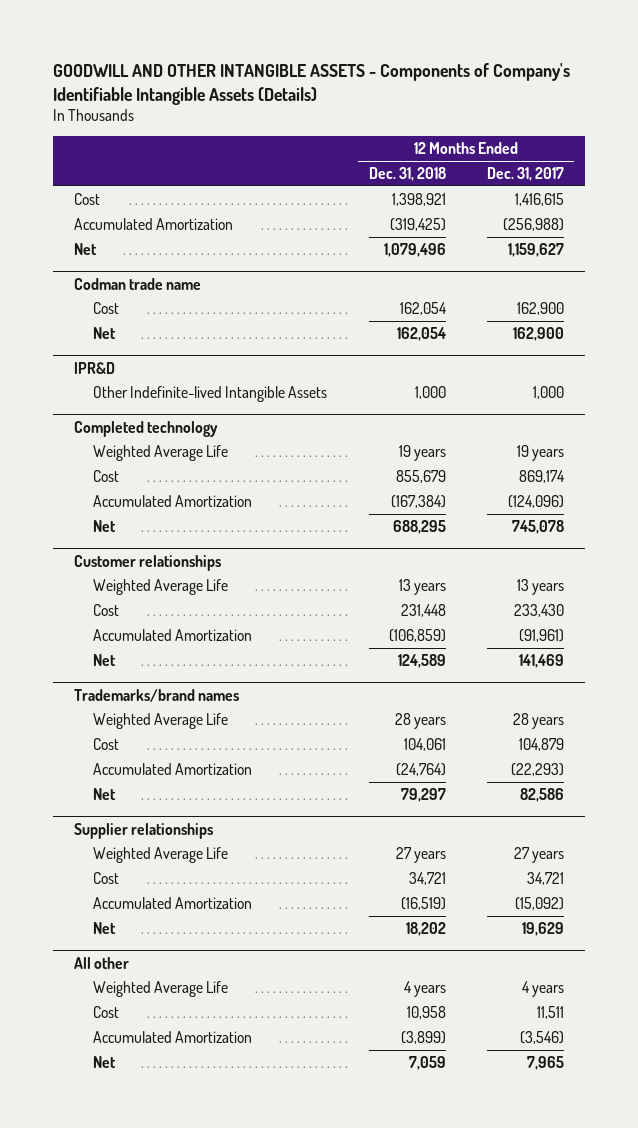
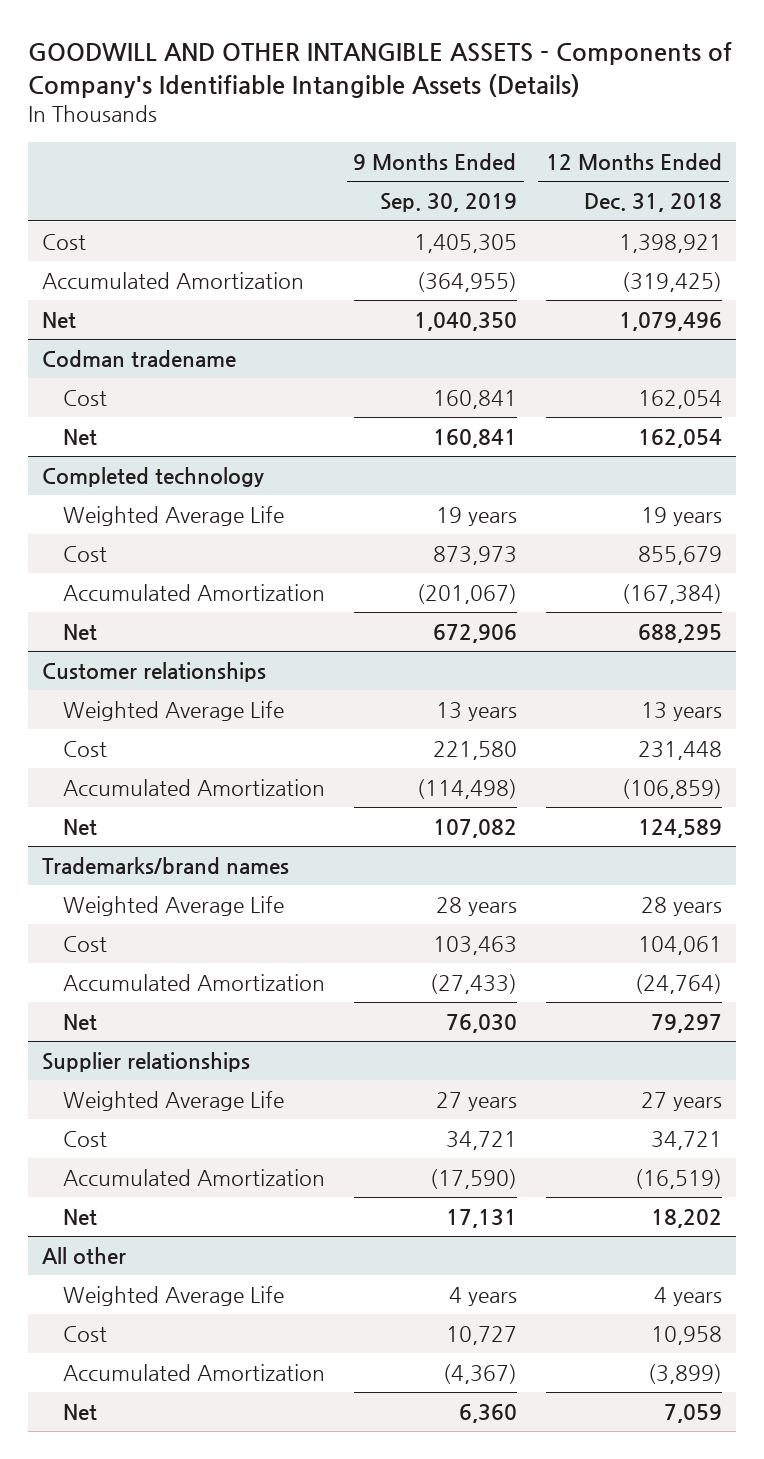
- | 12 Months Ended Dec. 31, 2018 | 12 Months Ended Dec. 31, 2017
+ | 9 Months Ended Sep. 30, 2019 | 12 Months Ended Dec. 31, 2018
- Codman trade name
+ Codman tradename
- IPR&D
- Other Indefinite-lived Intangible Assets | 1,000 | 1,000

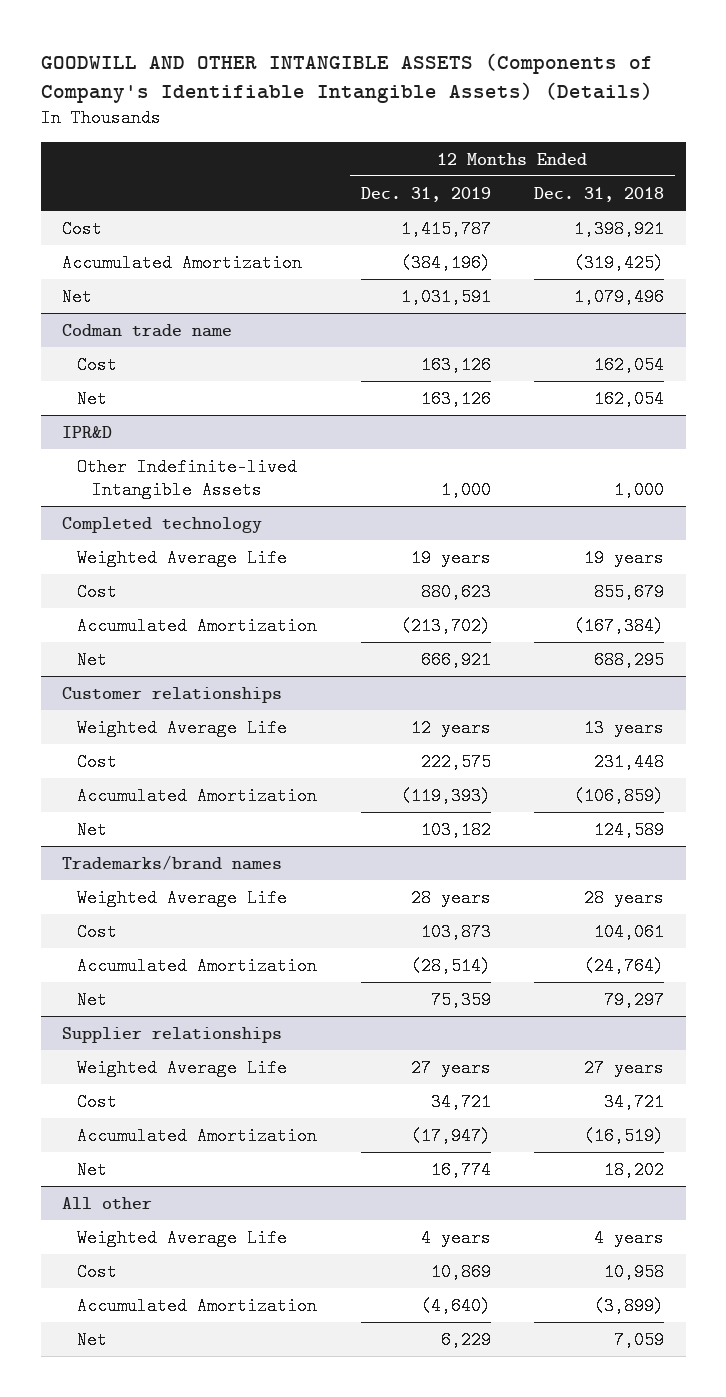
- GOODWILL AND OTHER INTANGIBLE ASSETS - Components of Company's Identifiable Intangible Assets (Details)
+ GOODWILL AND OTHER INTANGIBLE ASSETS (Components of Company's Identifiable Intangible Assets) (Details)
- | 9 Months Ended Sep. 30, 2019 | 12 Months Ended Dec. 31, 2018
+ | 12 Months Ended Dec. 31, 2019 | 12 Months Ended Dec. 31, 2018
- Codman tradename
+ Codman trade name
+ IPR&D
+ Other Indefinite-lived Intangible Assets | 1,000 | 1,000

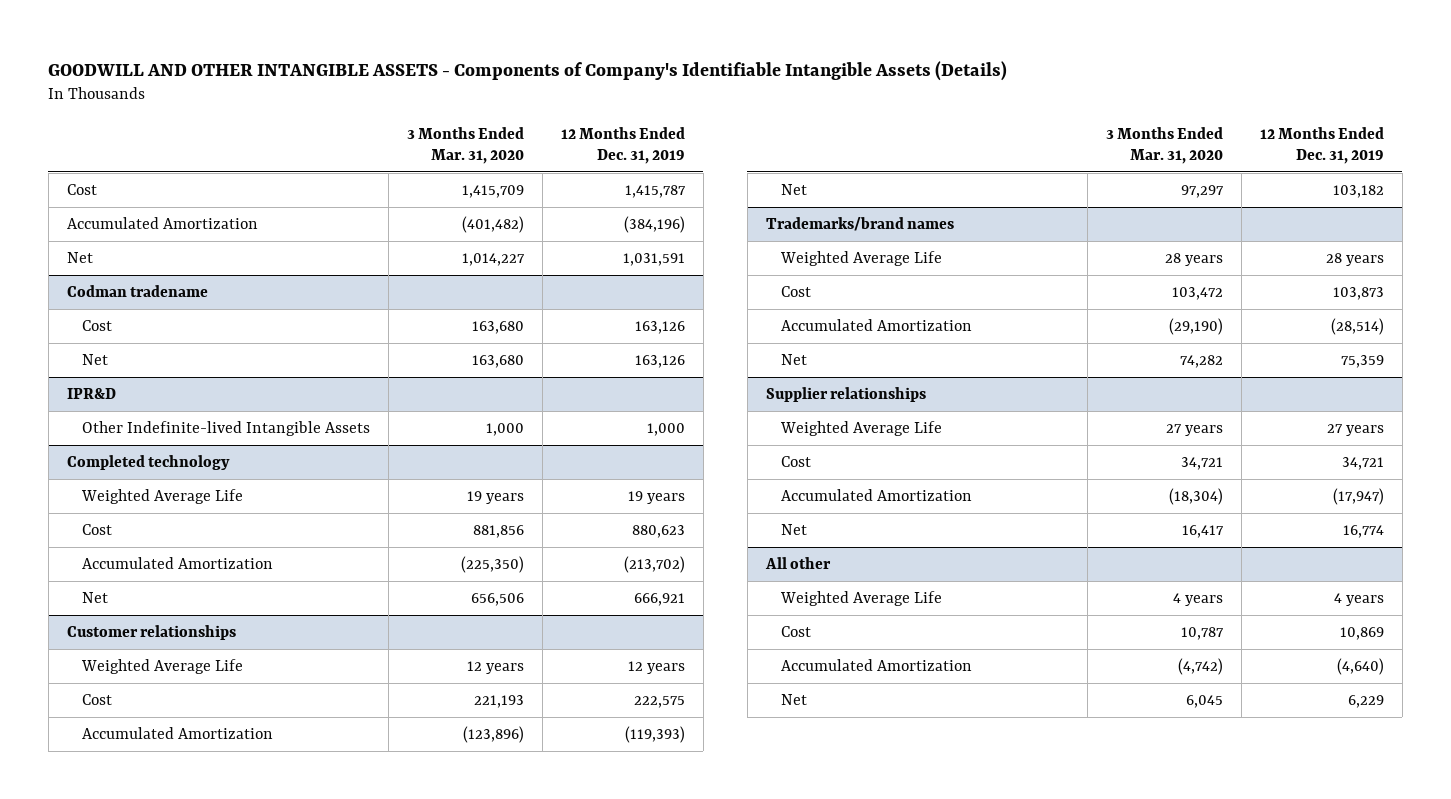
- GOODWILL AND OTHER INTANGIBLE ASSETS (Components of Company's Identifiable Intangible Assets) (Details)
+ GOODWILL AND OTHER INTANGIBLE ASSETS - Components of Company's Identifiable Intangible Assets (Details)
- | 12 Months Ended Dec. 31, 2019 | 12 Months Ended Dec. 31, 2018
+ | 3 Months Ended Mar. 31, 2020 | 12 Months Ended Dec. 31, 2019
- Codman trade name
+ Codman tradename

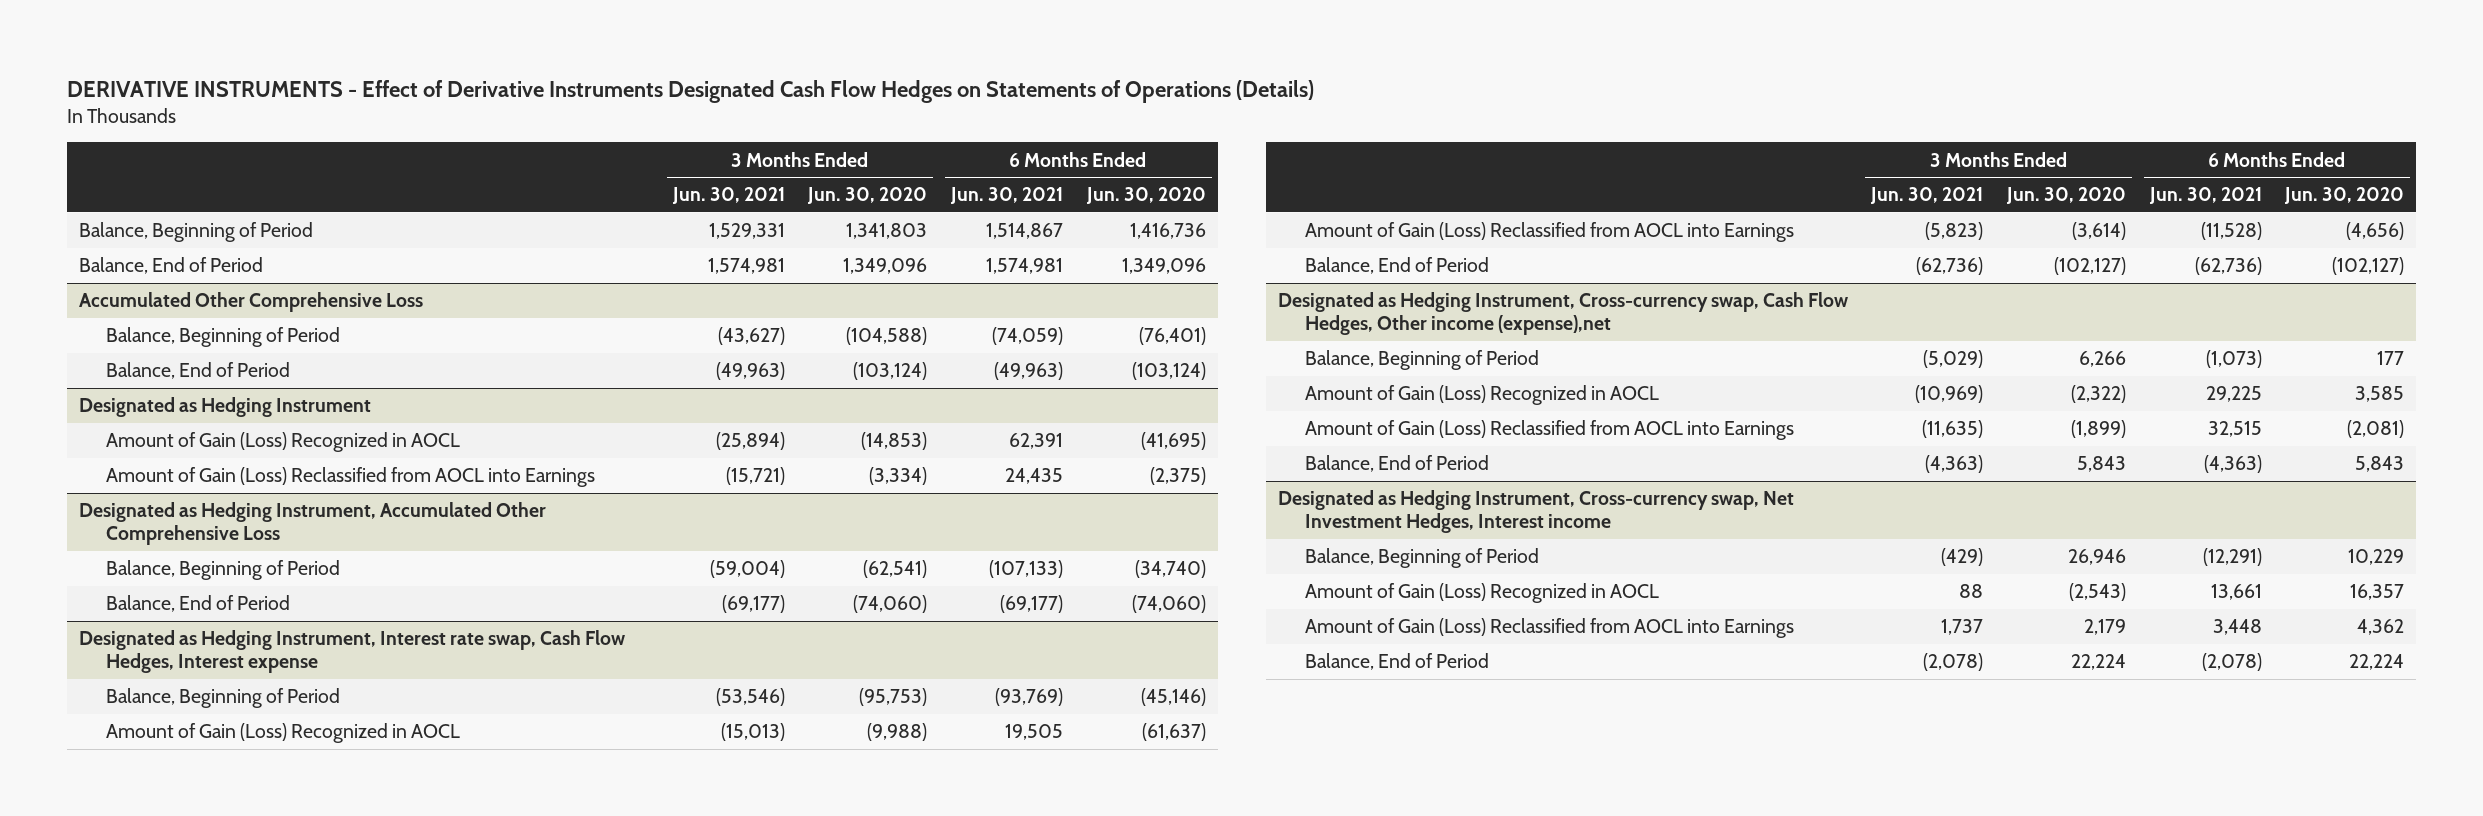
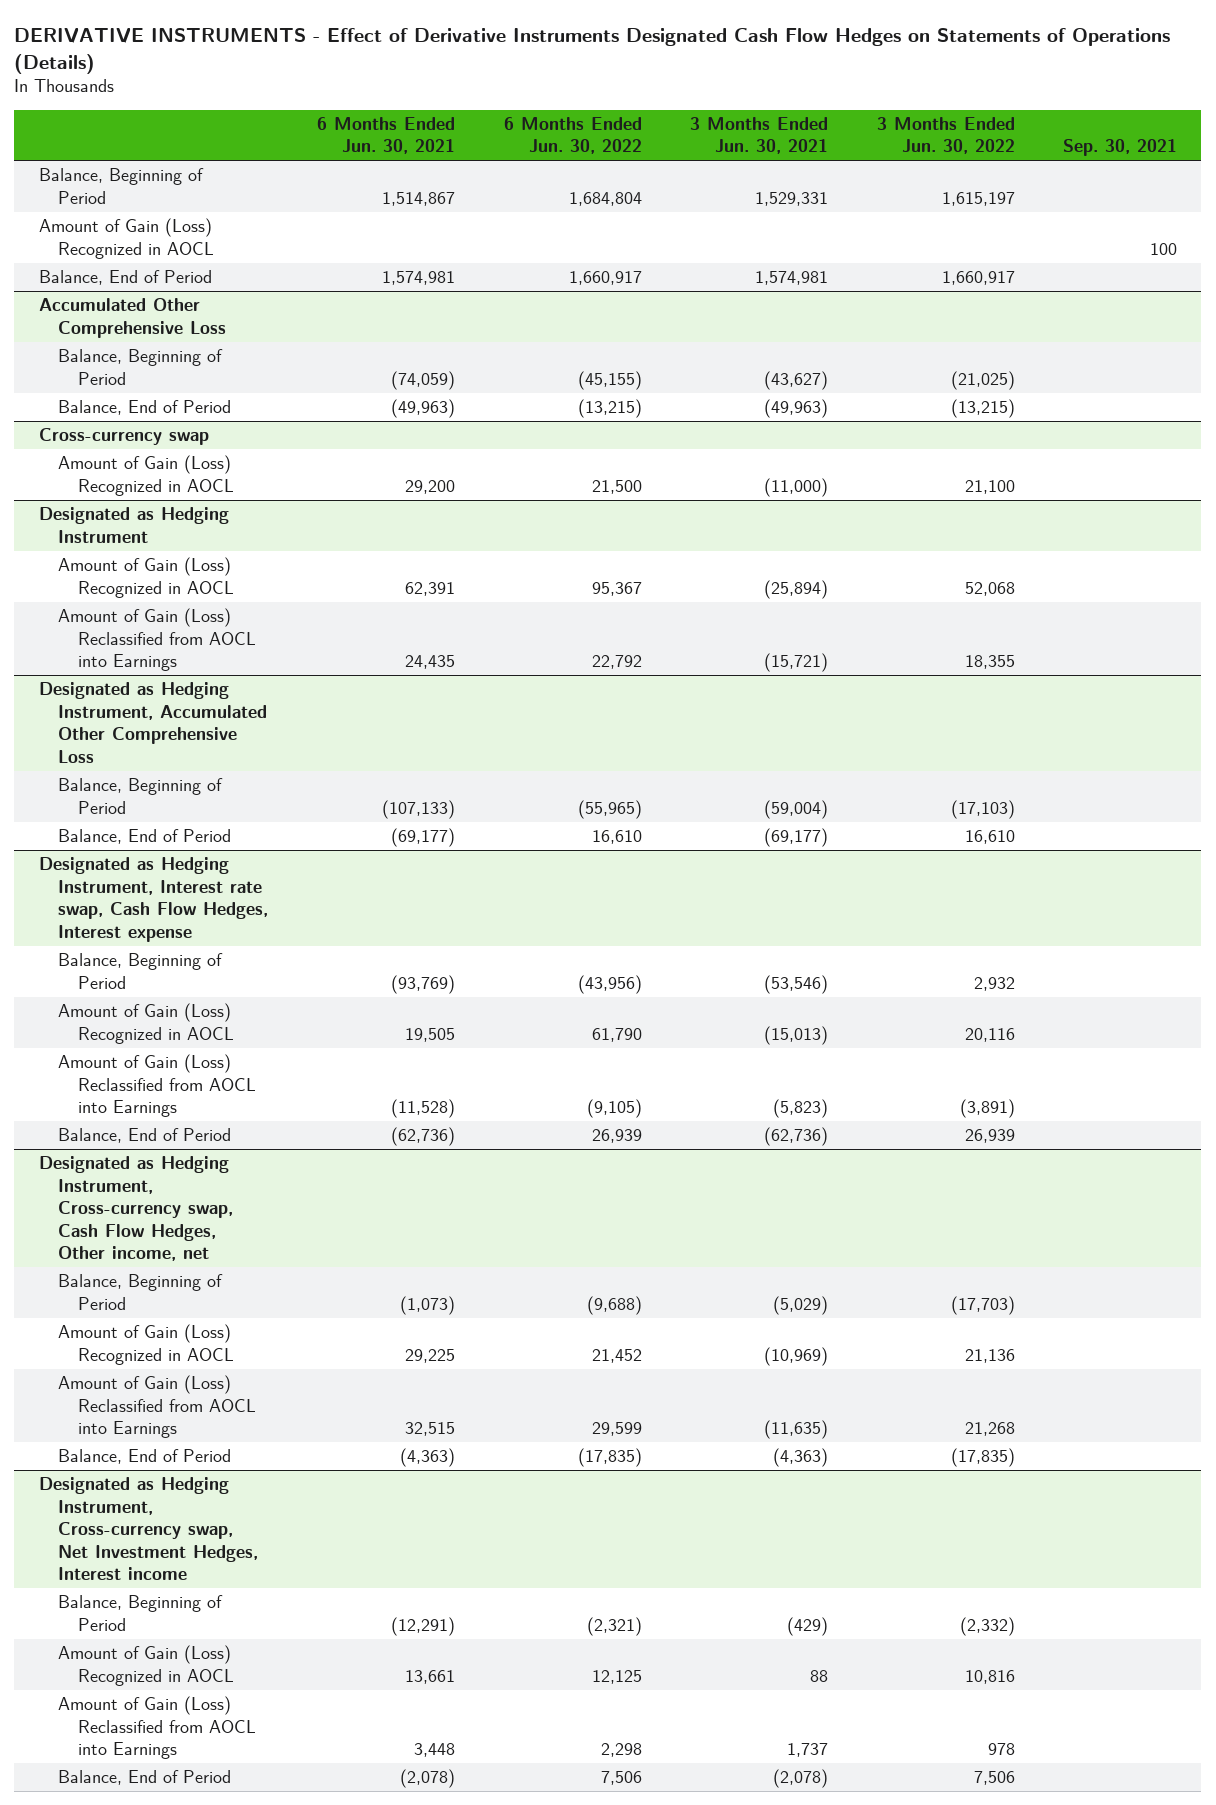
- | 3 Months Ended Jun. 30, 2021 | 3 Months Ended Jun. 30, 2020 | 6 Months Ended Jun. 30, 2021 | 6 Months Ended Jun. 30, 2020
+ | 6 Months Ended Jun. 30, 2021 | 6 Months Ended Jun. 30, 2022 | 3 Months Ended Jun. 30, 2021 | 3 Months Ended Jun. 30, 2022 | Sep. 30, 2021
+ Amount of Gain (Loss) Recognized in AOCL | | | | | 100
+ Cross-currency swap
+ Amount of Gain (Loss) Recognized in AOCL | 29,200 | 21,500 | (11,000) | 21,100 |
- Designated as Hedging Instrument, Cross-currency swap, Cash Flow Hedges, Other income (expense),net
+ Designated as Hedging Instrument, Cross-currency swap, Cash Flow Hedges, Other income, net

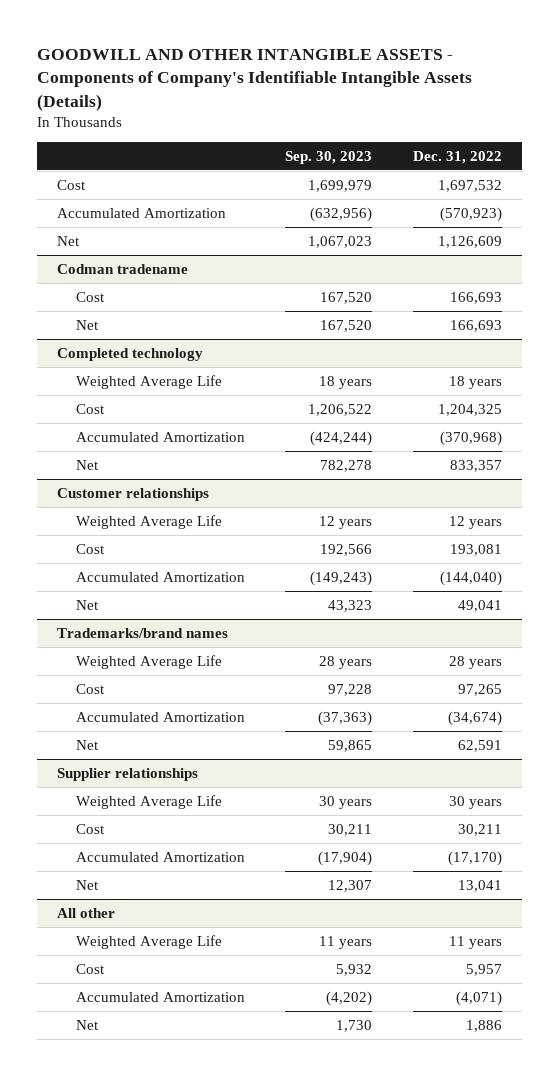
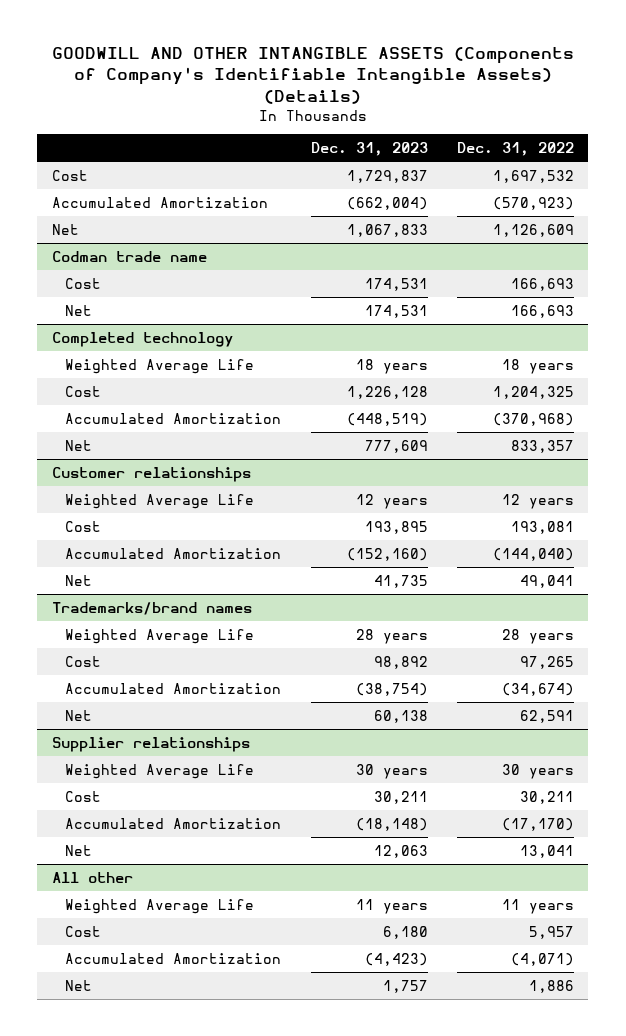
- GOODWILL AND OTHER INTANGIBLE ASSETS - Components of Company's Identifiable Intangible Assets (Details)
+ GOODWILL AND OTHER INTANGIBLE ASSETS (Components of Company's Identifiable Intangible Assets) (Details)
- | Sep. 30, 2023 | Dec. 31, 2022
+ | Dec. 31, 2023 | Dec. 31, 2022
- Codman tradename
+ Codman trade name

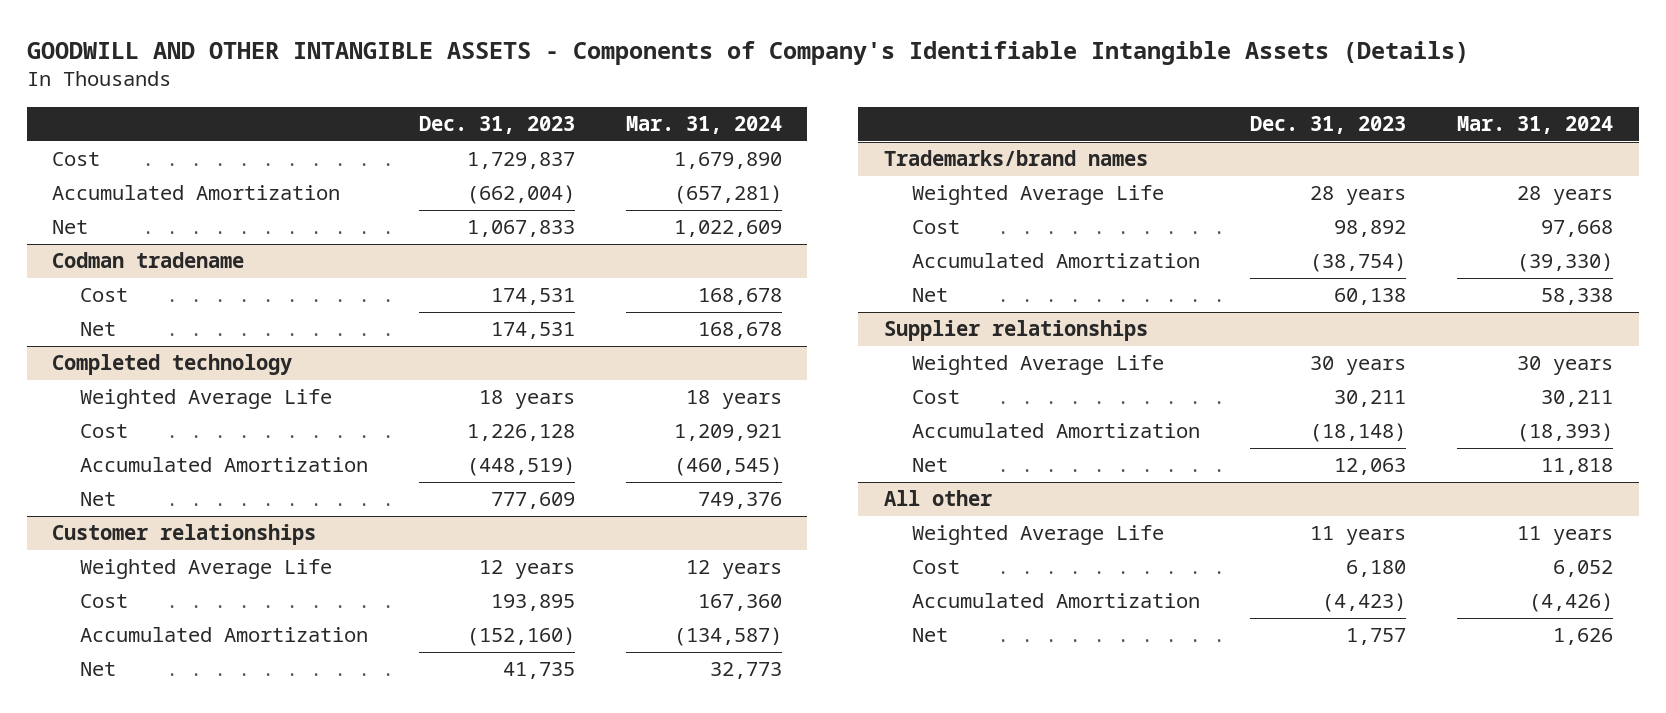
- GOODWILL AND OTHER INTANGIBLE ASSETS (Components of Company's Identifiable Intangible Assets) (Details)
+ GOODWILL AND OTHER INTANGIBLE ASSETS - Components of Company's Identifiable Intangible Assets (Details)
- | Dec. 31, 2023 | Dec. 31, 2022
+ | Dec. 31, 2023 | Mar. 31, 2024
- Codman trade name
+ Codman tradename

